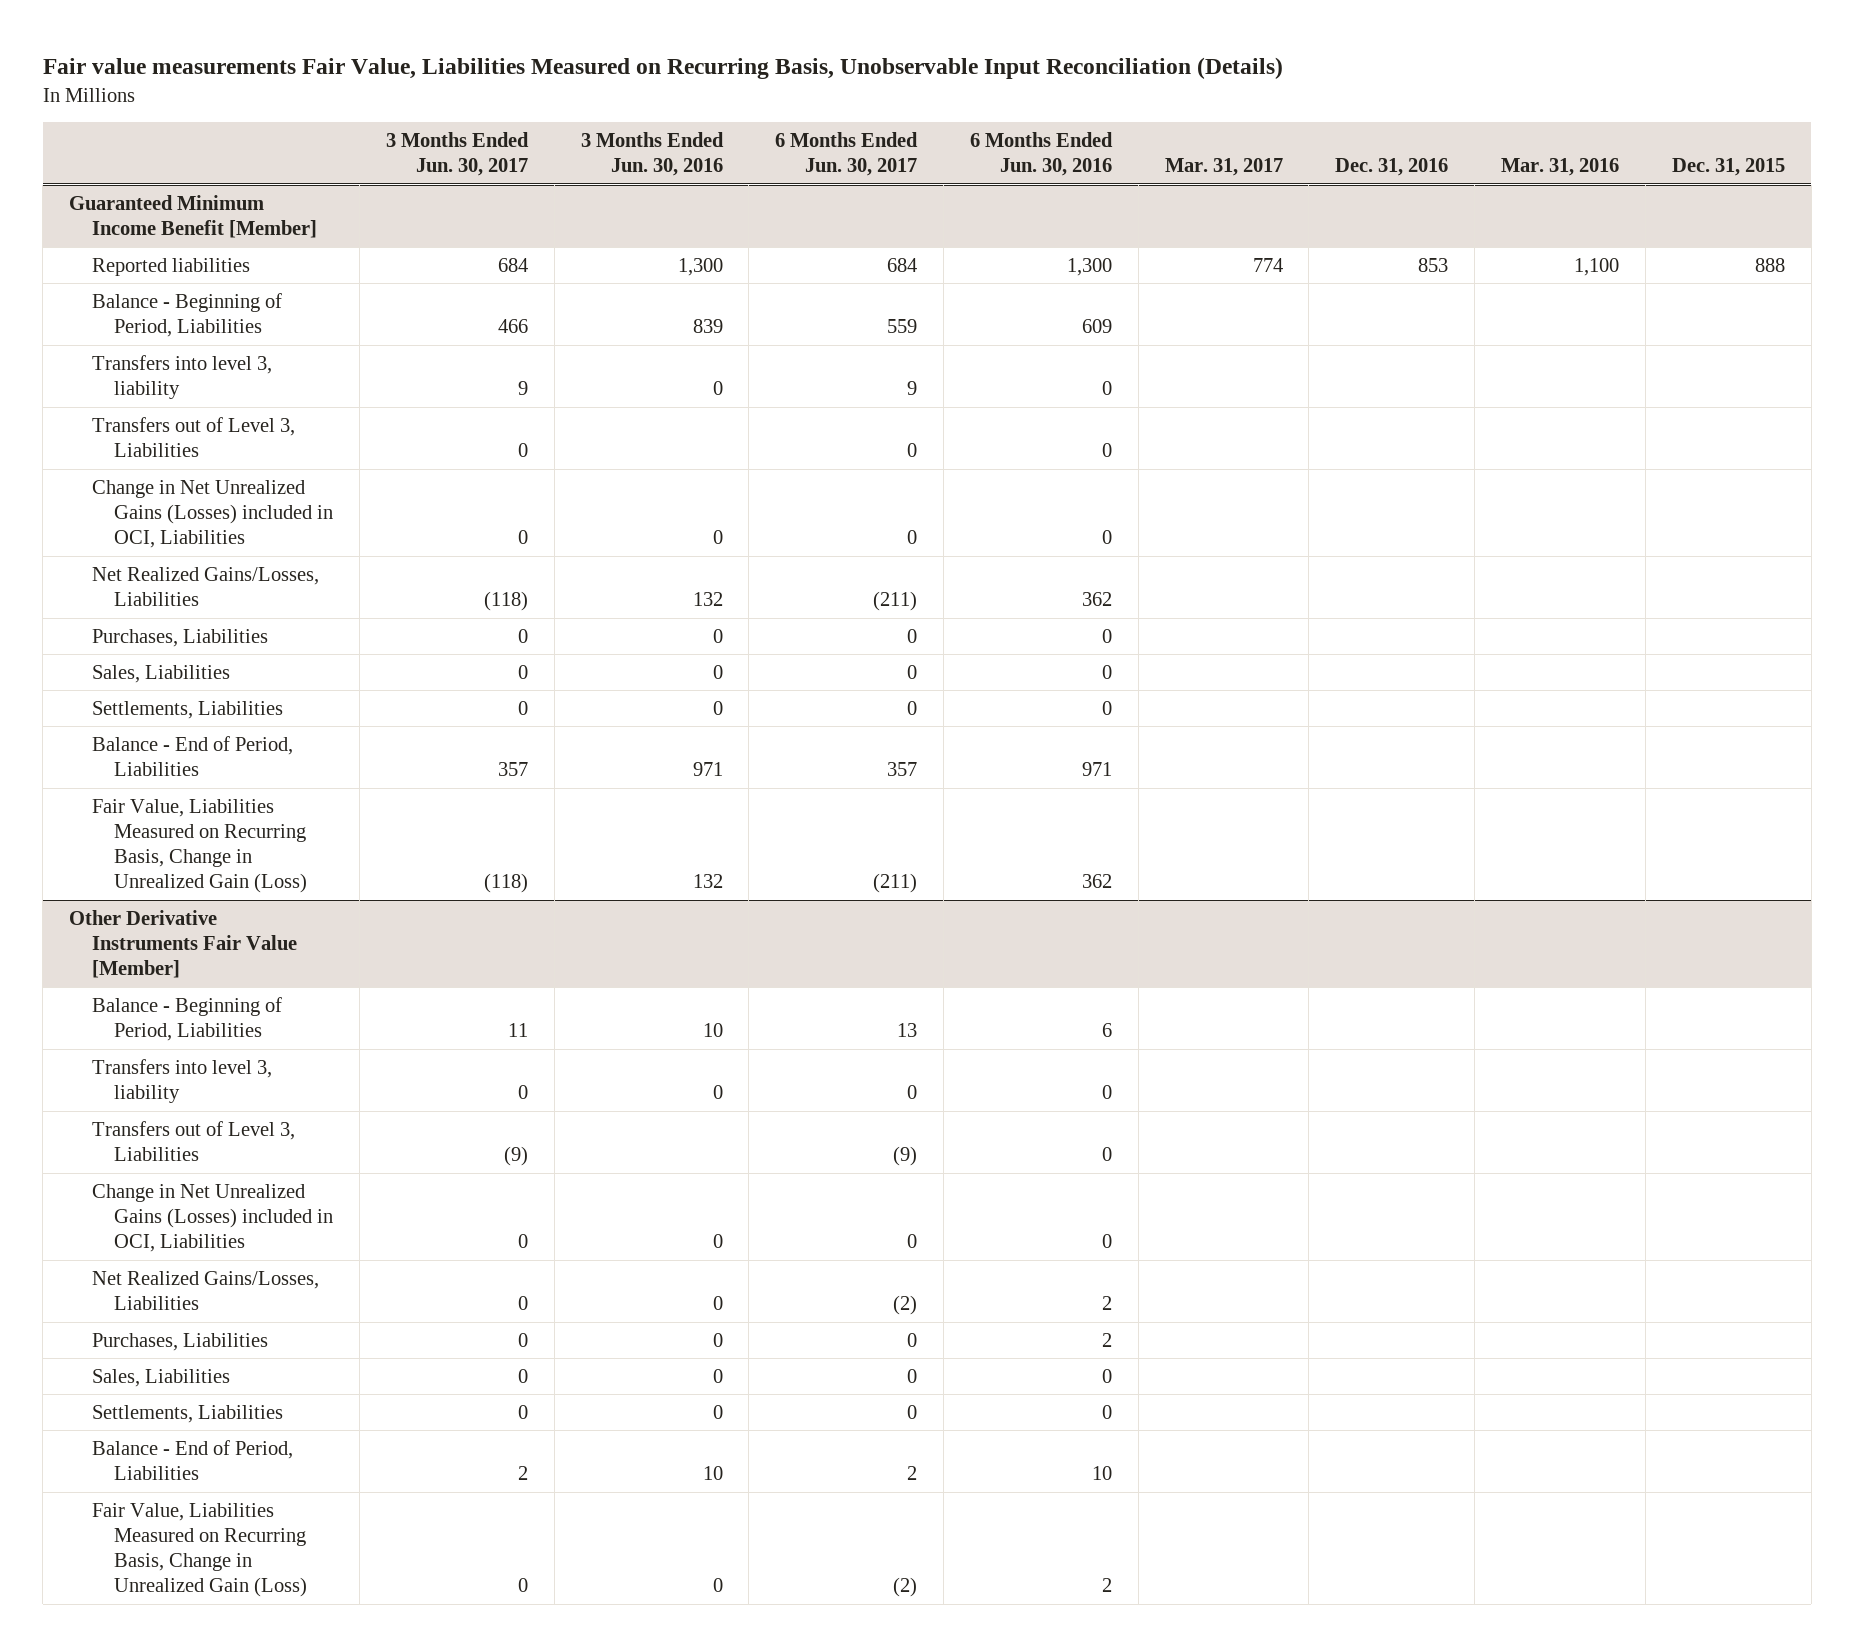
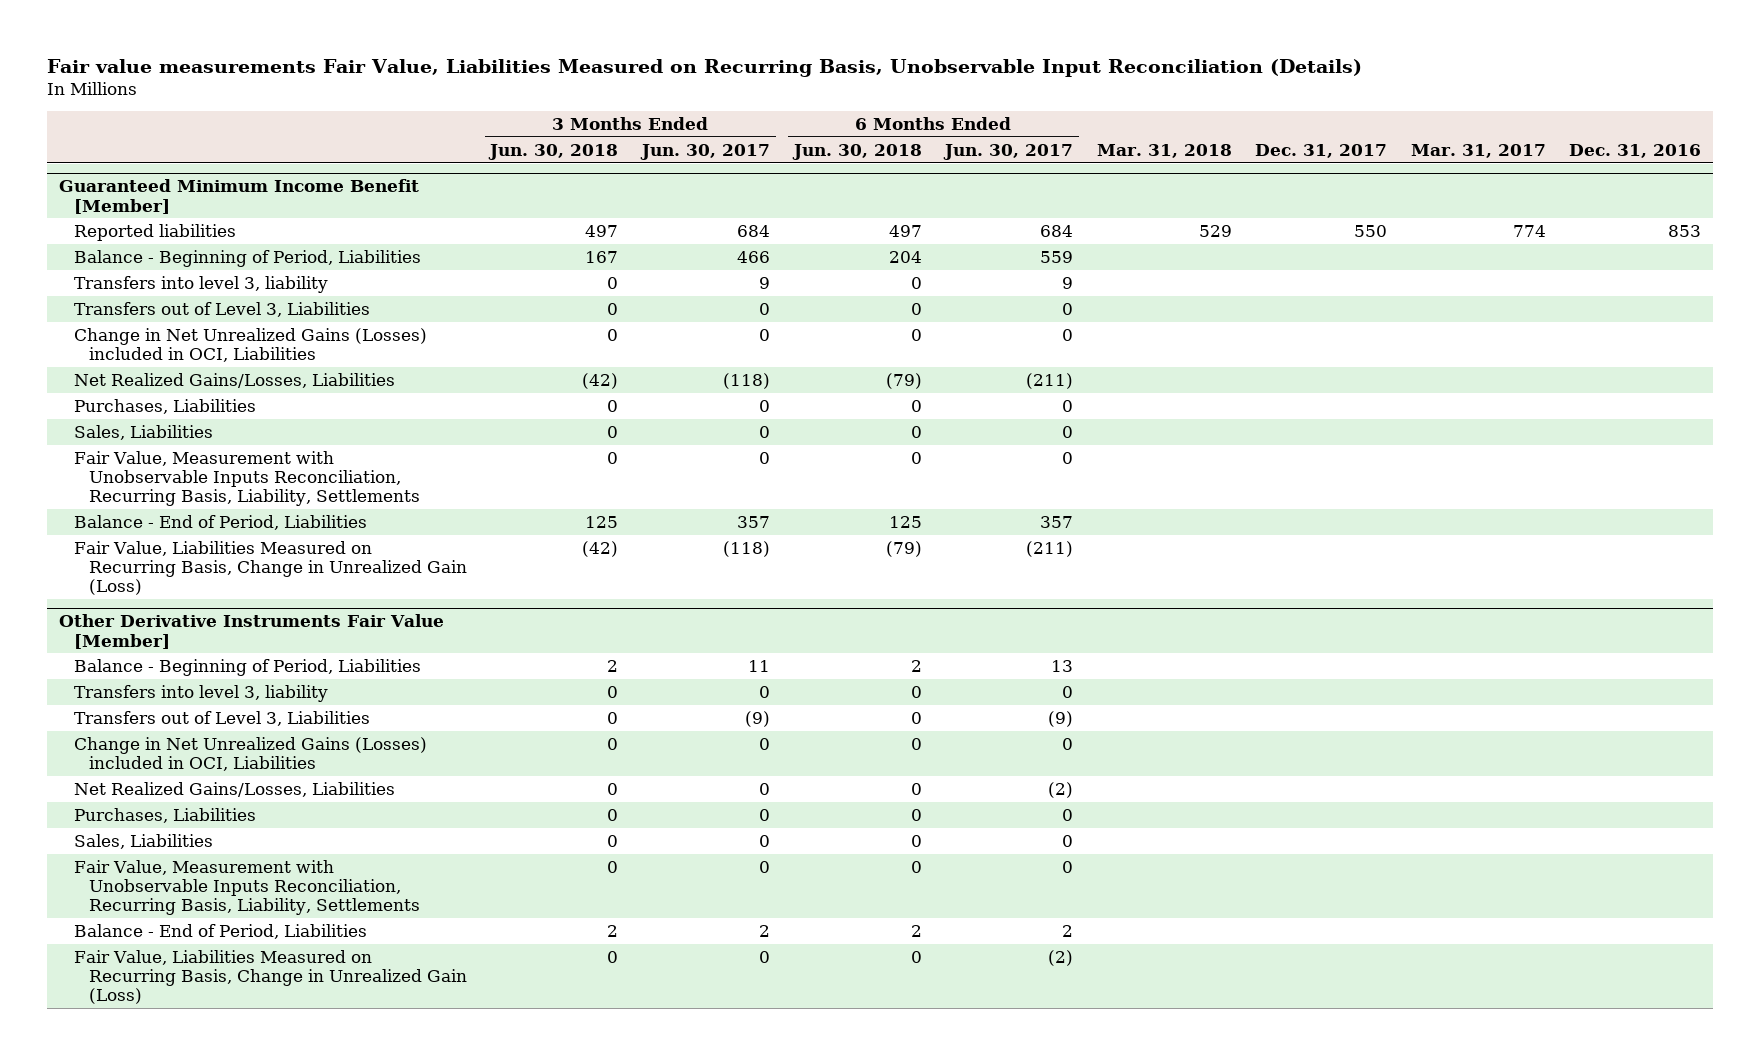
- | 3 Months Ended Jun. 30, 2017 | 3 Months Ended Jun. 30, 2016 | 6 Months Ended Jun. 30, 2017 | 6 Months Ended Jun. 30, 2016 | Mar. 31, 2017 | Dec. 31, 2016 | Mar. 31, 2016 | Dec. 31, 2015
+ | 3 Months Ended Jun. 30, 2018 | 3 Months Ended Jun. 30, 2017 | 6 Months Ended Jun. 30, 2018 | 6 Months Ended Jun. 30, 2017 | Mar. 31, 2018 | Dec. 31, 2017 | Mar. 31, 2017 | Dec. 31, 2016
@ Guaranteed Minimum Income Benefit [Member]
- Settlements, Liabilities | 0 | 0 | 0 | 0 | | | |
+ Fair Value, Measurement with Unobservable Inputs Reconciliation, Recurring Basis, Liability, Settlements | 0 | 0 | 0 | 0 | | | |
@ Other Derivative Instruments Fair Value [Member]
- Settlements, Liabilities | 0 | 0 | 0 | 0 | | | |
+ Fair Value, Measurement with Unobservable Inputs Reconciliation, Recurring Basis, Liability, Settlements | 0 | 0 | 0 | 0 | | | |

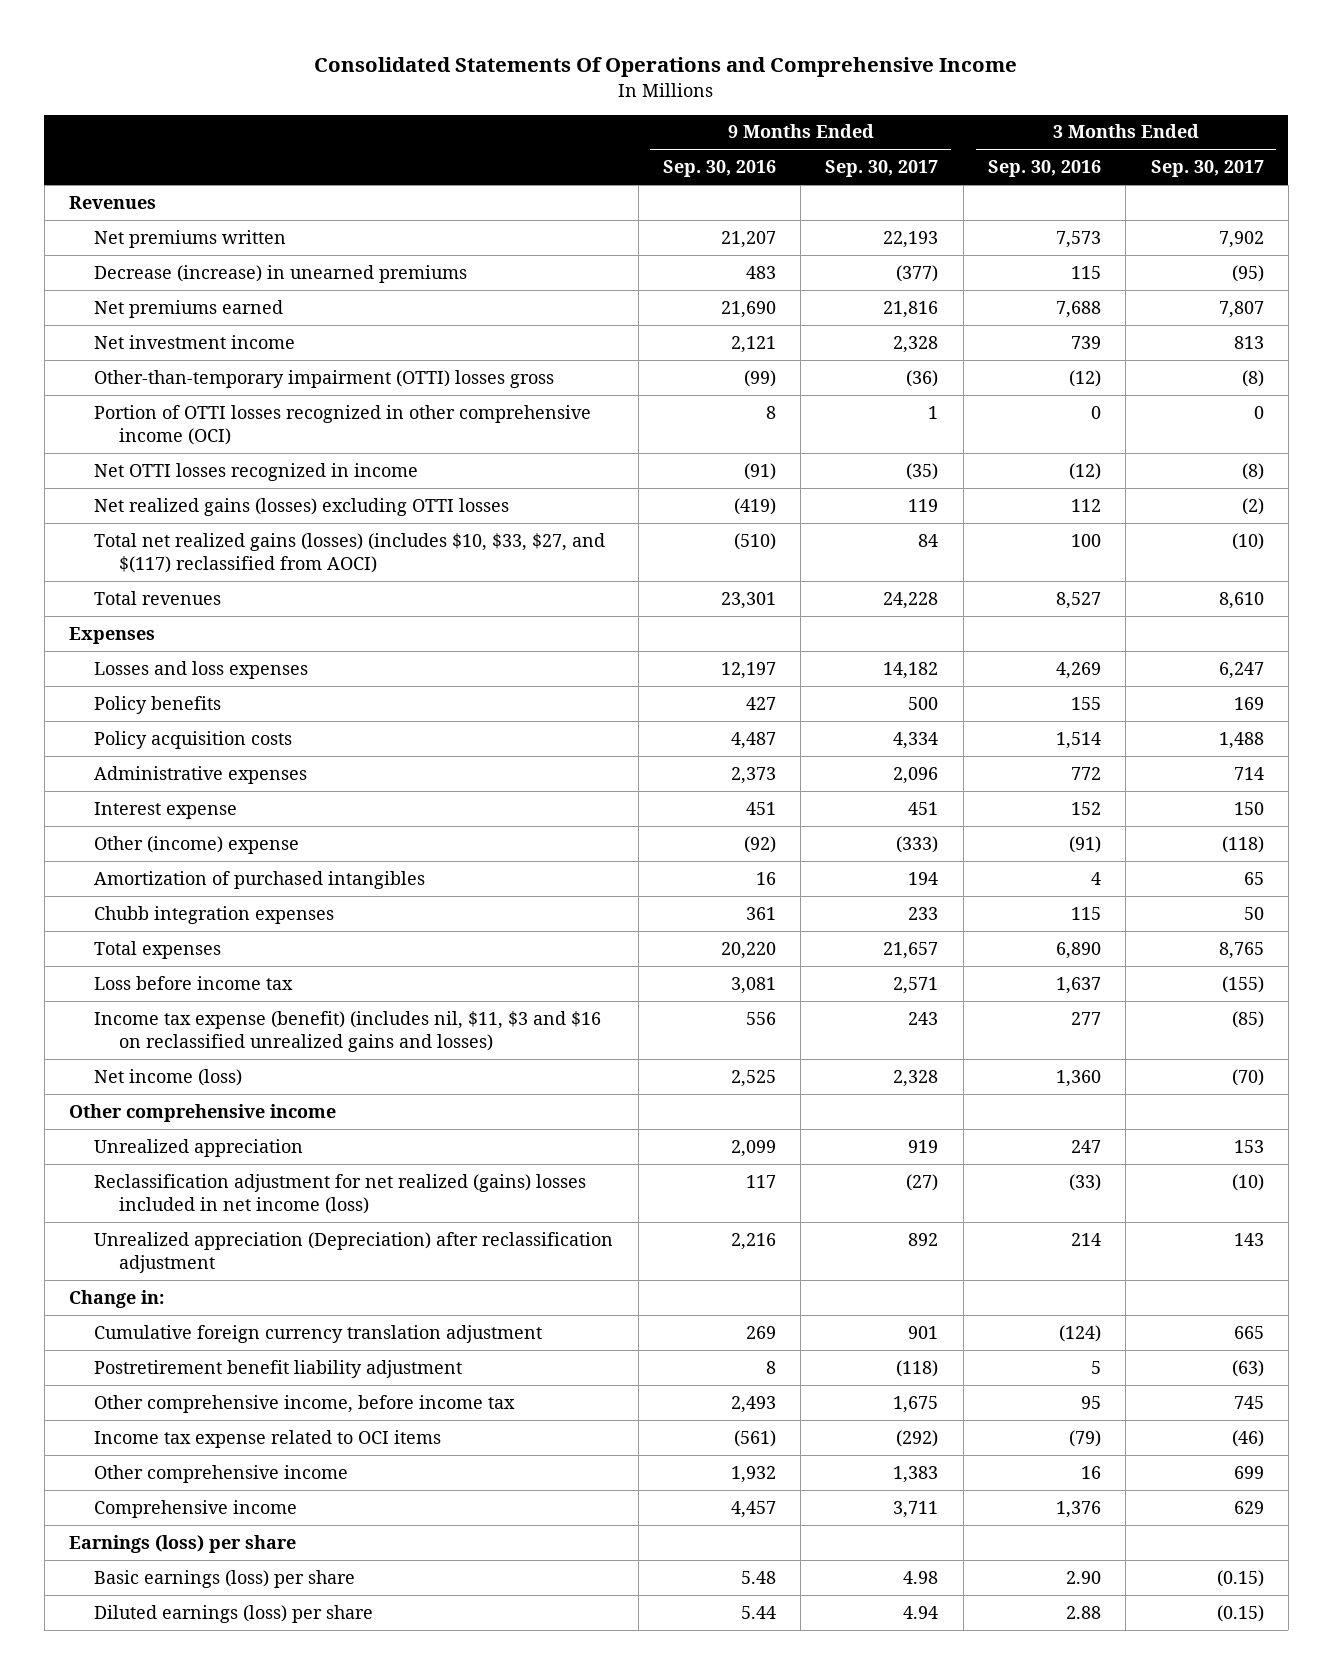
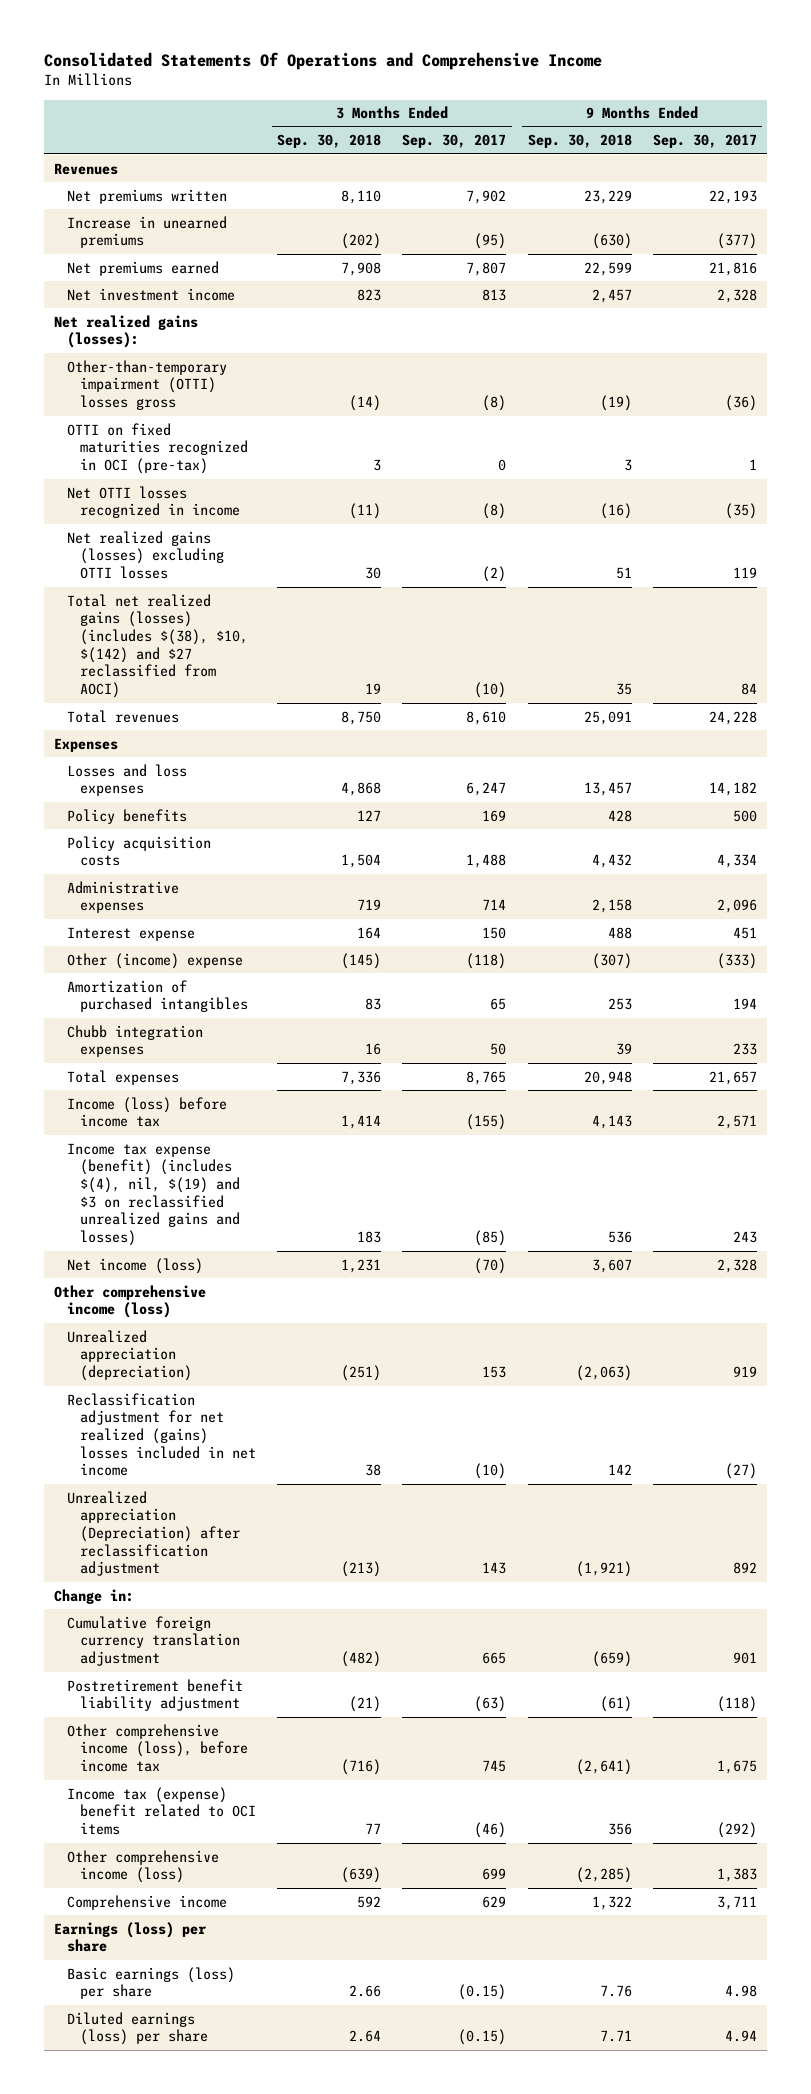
- | 9 Months Ended Sep. 30, 2016 | 9 Months Ended Sep. 30, 2017 | 3 Months Ended Sep. 30, 2016 | 3 Months Ended Sep. 30, 2017
+ | 3 Months Ended Sep. 30, 2018 | 3 Months Ended Sep. 30, 2017 | 9 Months Ended Sep. 30, 2018 | 9 Months Ended Sep. 30, 2017
- Decrease (increase) in unearned premiums | 483 | (377) | 115 | (95)
+ Increase in unearned premiums | (202) | (95) | (630) | (377)
+ Net realized gains (losses):
- Portion of OTTI losses recognized in other comprehensive income (OCI) | 8 | 1 | 0 | 0
+ OTTI on fixed maturities recognized in OCI (pre-tax) | 3 | 0 | 3 | 1
- Total net realized gains (losses) (includes $10, $33, $27, and $(117) reclassified from AOCI) | (510) | 84 | 100 | (10)
+ Total net realized gains (losses) (includes $(38), $10, $(142) and $27 reclassified from AOCI) | 19 | (10) | 35 | 84
- Loss before income tax | 3,081 | 2,571 | 1,637 | (155)
- Income tax expense (benefit) (includes nil, $11, $3 and $16 on reclassified unrealized gains and losses) | 556 | 243 | 277 | (85)
+ Income (loss) before income tax | 1,414 | (155) | 4,143 | 2,571
+ Income tax expense (benefit) (includes $(4), nil, $(19) and $3 on reclassified unrealized gains and losses) | 183 | (85) | 536 | 243
- Other comprehensive income
- Unrealized appreciation | 2,099 | 919 | 247 | 153
- Reclassification adjustment for net realized (gains) losses included in net income (loss) | 117 | (27) | (33) | (10)
+ Other comprehensive income (loss)
+ Unrealized appreciation (depreciation) | (251) | 153 | (2,063) | 919
+ Reclassification adjustment for net realized (gains) losses included in net income | 38 | (10) | 142 | (27)
- Other comprehensive income, before income tax | 2,493 | 1,675 | 95 | 745
- Income tax expense related to OCI items | (561) | (292) | (79) | (46)
- Other comprehensive income | 1,932 | 1,383 | 16 | 699
+ Other comprehensive income (loss), before income tax | (716) | 745 | (2,641) | 1,675
+ Income tax (expense) benefit related to OCI items | 77 | (46) | 356 | (292)
+ Other comprehensive income (loss) | (639) | 699 | (2,285) | 1,383

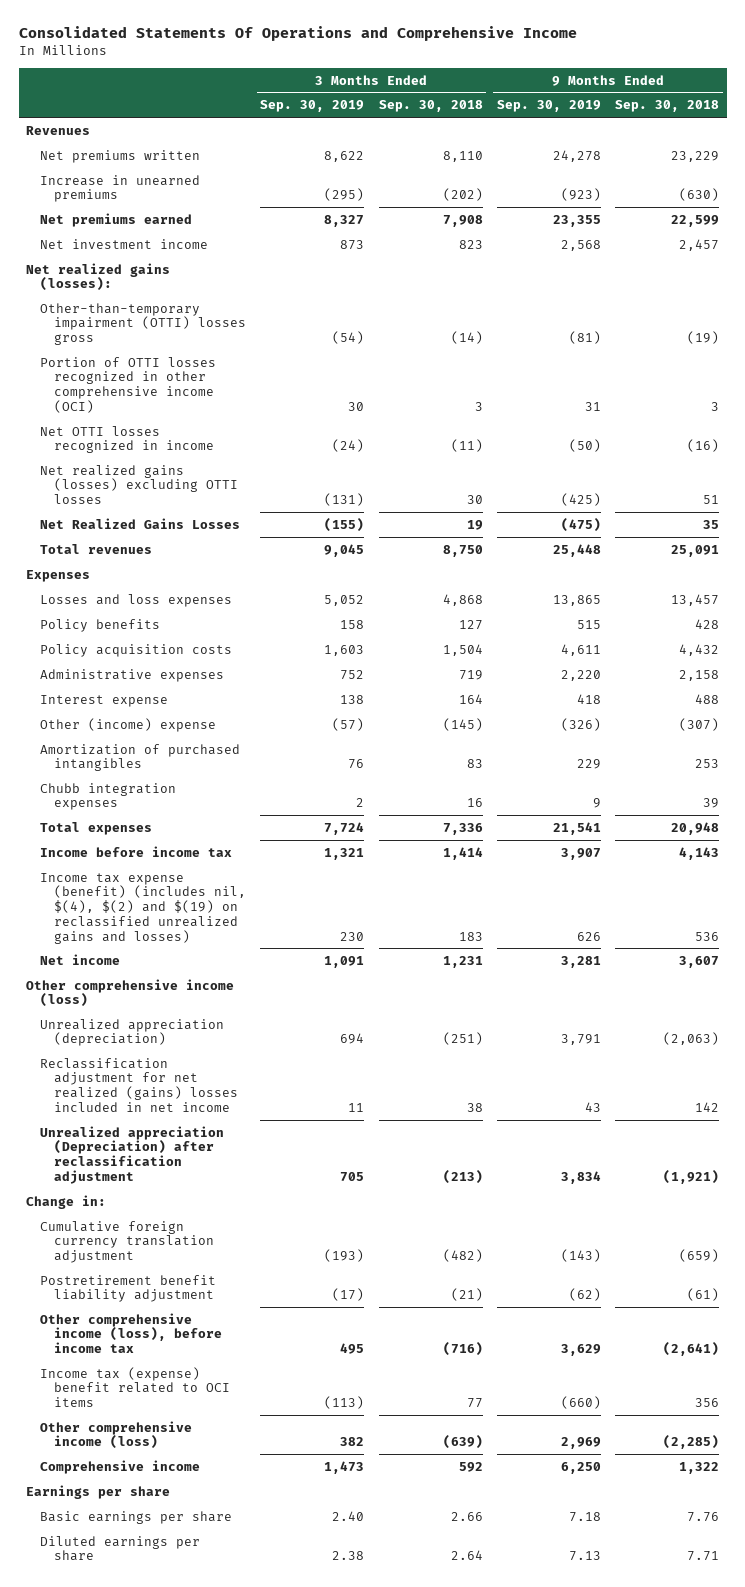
- | 3 Months Ended Sep. 30, 2018 | 3 Months Ended Sep. 30, 2017 | 9 Months Ended Sep. 30, 2018 | 9 Months Ended Sep. 30, 2017
+ | 3 Months Ended Sep. 30, 2019 | 3 Months Ended Sep. 30, 2018 | 9 Months Ended Sep. 30, 2019 | 9 Months Ended Sep. 30, 2018
- OTTI on fixed maturities recognized in OCI (pre-tax) | 3 | 0 | 3 | 1
+ Portion of OTTI losses recognized in other comprehensive income (OCI) | 30 | 3 | 31 | 3
- Total net realized gains (losses) (includes $(38), $10, $(142) and $27 reclassified from AOCI) | 19 | (10) | 35 | 84
+ Net Realized Gains Losses | (155) | 19 | (475) | 35
- Income (loss) before income tax | 1,414 | (155) | 4,143 | 2,571
- Income tax expense (benefit) (includes $(4), nil, $(19) and $3 on reclassified unrealized gains and losses) | 183 | (85) | 536 | 243
- Net income (loss) | 1,231 | (70) | 3,607 | 2,328
+ Income before income tax | 1,321 | 1,414 | 3,907 | 4,143
+ Income tax expense (benefit) (includes nil, $(4), $(2) and $(19) on reclassified unrealized gains and losses) | 230 | 183 | 626 | 536
+ Net income | 1,091 | 1,231 | 3,281 | 3,607
- Earnings (loss) per share
- Basic earnings (loss) per share | 2.66 | (0.15) | 7.76 | 4.98
- Diluted earnings (loss) per share | 2.64 | (0.15) | 7.71 | 4.94
+ Earnings per share
+ Basic earnings per share | 2.40 | 2.66 | 7.18 | 7.76
+ Diluted earnings per share | 2.38 | 2.64 | 7.13 | 7.71

